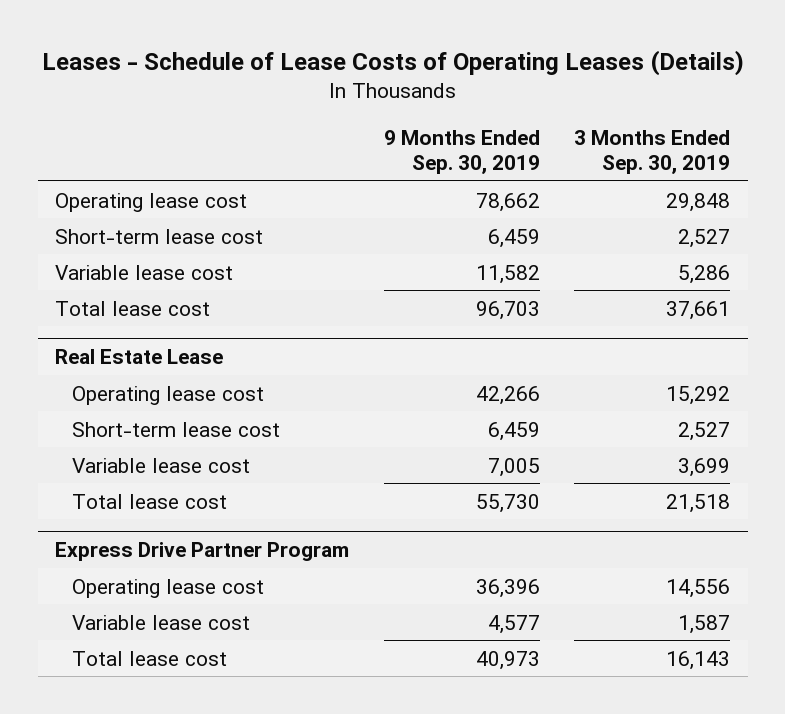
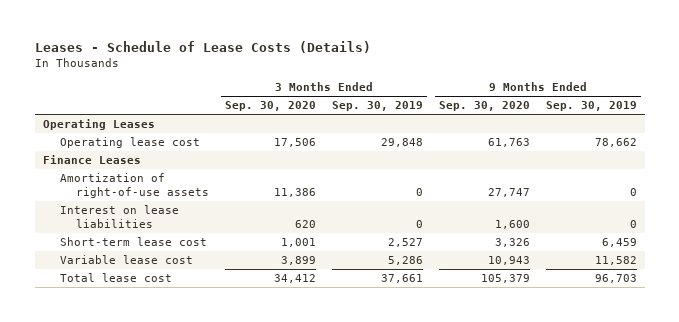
- Leases - Schedule of Lease Costs of Operating Leases (Details)
+ Leases - Schedule of Lease Costs (Details)
- | 9 Months Ended Sep. 30, 2019 | 3 Months Ended Sep. 30, 2019
+ | 3 Months Ended Sep. 30, 2020 | 3 Months Ended Sep. 30, 2019 | 9 Months Ended Sep. 30, 2020 | 9 Months Ended Sep. 30, 2019
+ Operating Leases
+ Finance Leases
+ Amortization of right-of-use assets | 11,386 | 0 | 27,747 | 0
+ Interest on lease liabilities | 620 | 0 | 1,600 | 0
- Real Estate Lease
- Operating lease cost | 42,266 | 15,292
- Short-term lease cost | 6,459 | 2,527
- Variable lease cost | 7,005 | 3,699
- Total lease cost | 55,730 | 21,518
- Express Drive Partner Program
- Operating lease cost | 36,396 | 14,556
- Variable lease cost | 4,577 | 1,587
- Total lease cost | 40,973 | 16,143

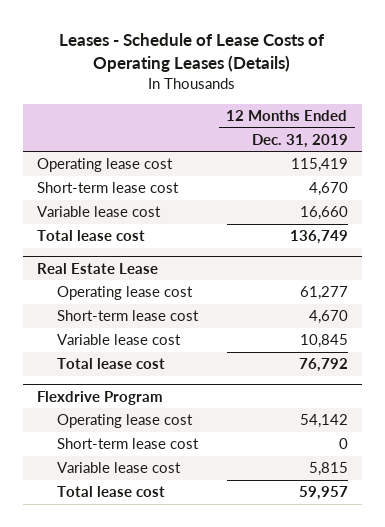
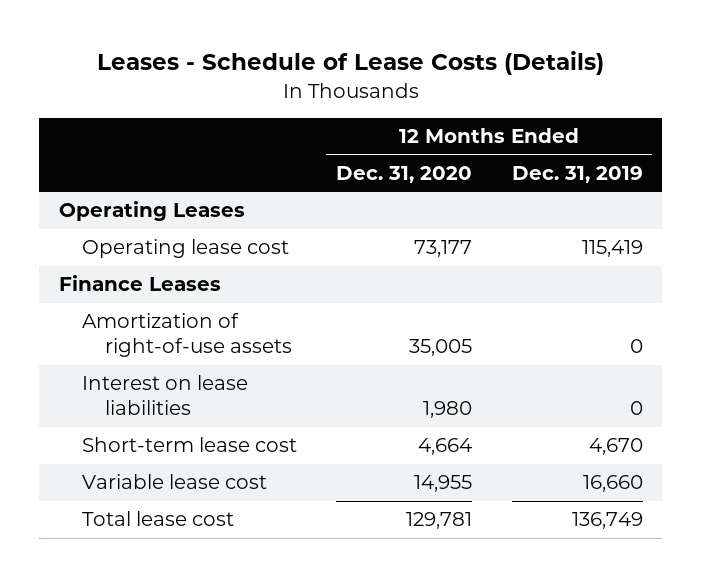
- Leases - Schedule of Lease Costs of Operating Leases (Details)
+ Leases - Schedule of Lease Costs (Details)
- | 12 Months Ended Dec. 31, 2019
+ | 12 Months Ended Dec. 31, 2020 | 12 Months Ended Dec. 31, 2019
+ Operating Leases
+ Finance Leases
+ Amortization of right-of-use assets | 35,005 | 0
+ Interest on lease liabilities | 1,980 | 0
- Real Estate Lease
- Operating lease cost | 61,277
- Short-term lease cost | 4,670
- Variable lease cost | 10,845
- Total lease cost | 76,792
- Flexdrive Program
- Operating lease cost | 54,142
- Short-term lease cost | 0
- Variable lease cost | 5,815
- Total lease cost | 59,957

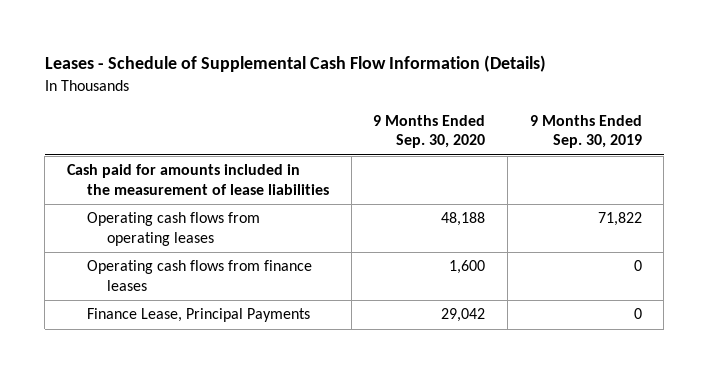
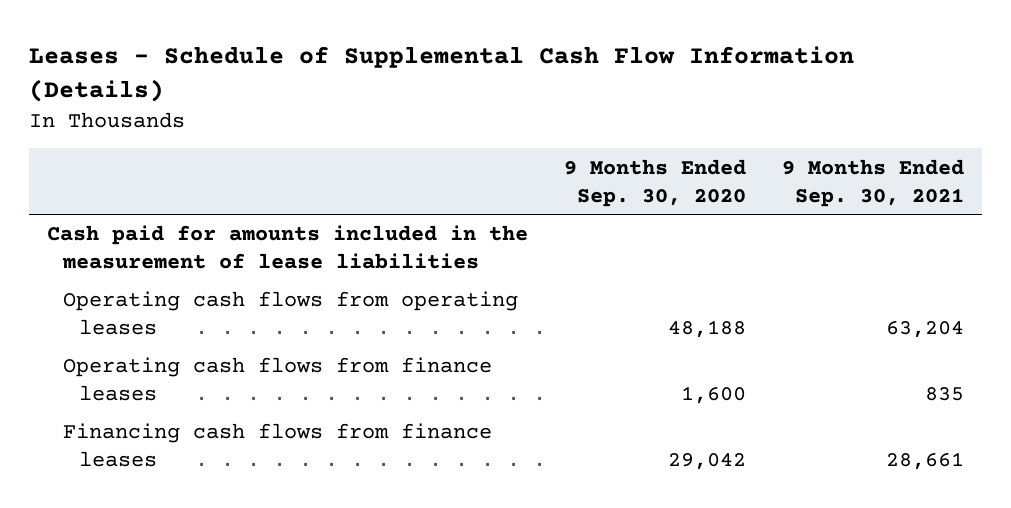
- | 9 Months Ended Sep. 30, 2020 | 9 Months Ended Sep. 30, 2019
+ | 9 Months Ended Sep. 30, 2020 | 9 Months Ended Sep. 30, 2021
- Finance Lease, Principal Payments | 29,042 | 0
+ Financing cash flows from finance leases | 29,042 | 28,661

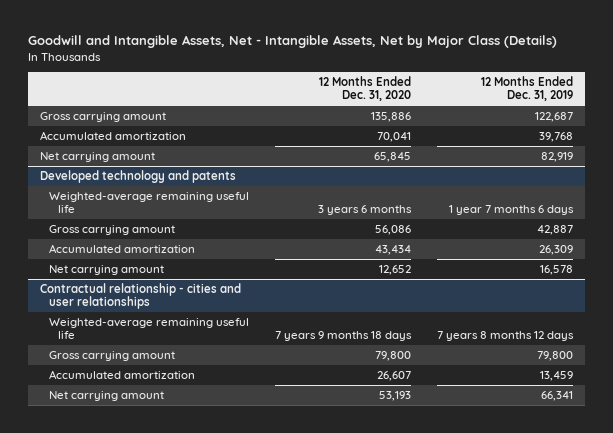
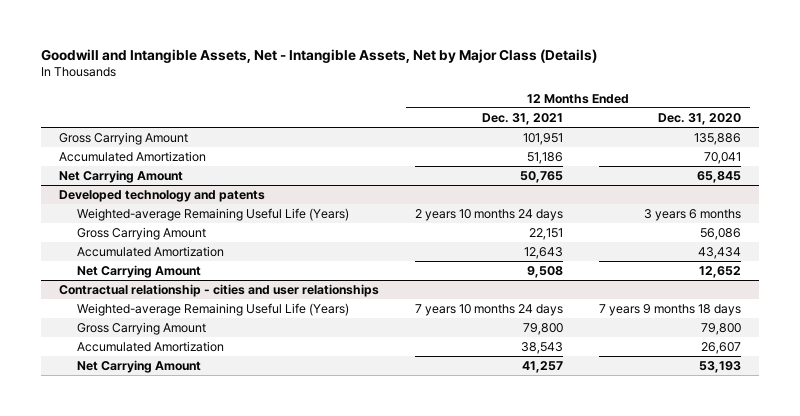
- | 12 Months Ended Dec. 31, 2020 | 12 Months Ended Dec. 31, 2019
+ | 12 Months Ended Dec. 31, 2021 | 12 Months Ended Dec. 31, 2020
- Gross carrying amount | 135,886 | 122,687
- Accumulated amortization | 70,041 | 39,768
- Net carrying amount | 65,845 | 82,919
+ Gross Carrying Amount | 101,951 | 135,886
+ Accumulated Amortization | 51,186 | 70,041
+ Net Carrying Amount | 50,765 | 65,845
@ Developed technology and patents
- Weighted-average remaining useful life | 3 years 6 months | 1 year 7 months 6 days
- Gross carrying amount | 56,086 | 42,887
- Accumulated amortization | 43,434 | 26,309
- Net carrying amount | 12,652 | 16,578
+ Weighted-average Remaining Useful Life (Years) | 2 years 10 months 24 days | 3 years 6 months
+ Gross Carrying Amount | 22,151 | 56,086
+ Accumulated Amortization | 12,643 | 43,434
+ Net Carrying Amount | 9,508 | 12,652
@ Contractual relationship - cities and user relationships
- Weighted-average remaining useful life | 7 years 9 months 18 days | 7 years 8 months 12 days
- Gross carrying amount | 79,800 | 79,800
- Accumulated amortization | 26,607 | 13,459
- Net carrying amount | 53,193 | 66,341
+ Weighted-average Remaining Useful Life (Years) | 7 years 10 months 24 days | 7 years 9 months 18 days
+ Gross Carrying Amount | 79,800 | 79,800
+ Accumulated Amortization | 38,543 | 26,607
+ Net Carrying Amount | 41,257 | 53,193

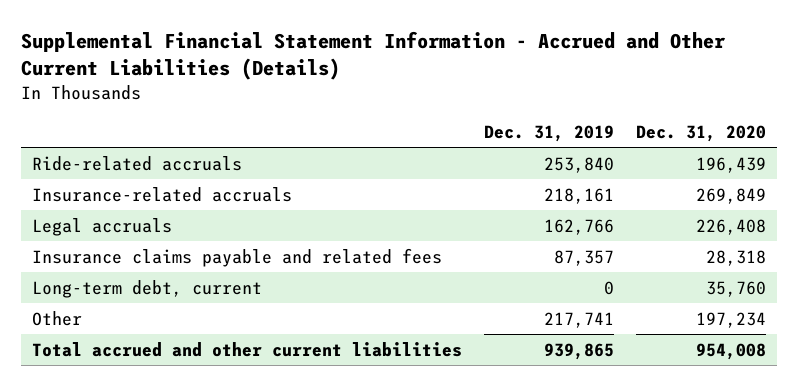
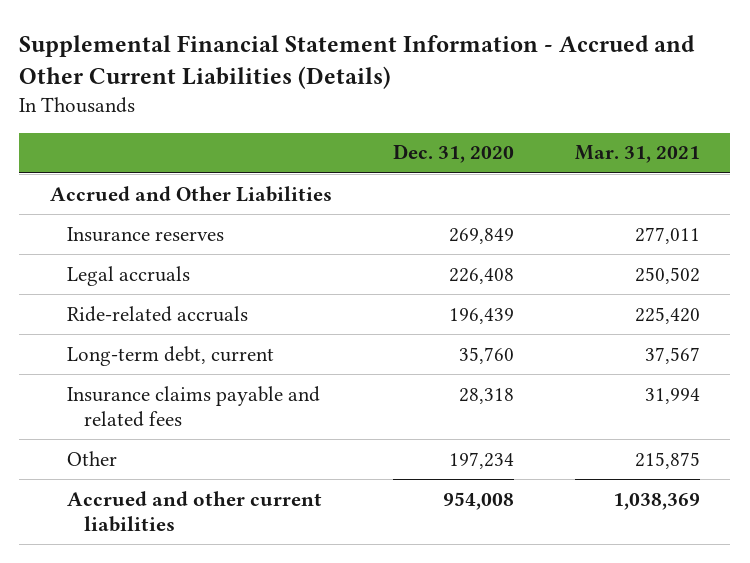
- | Dec. 31, 2019 | Dec. 31, 2020
+ | Dec. 31, 2020 | Mar. 31, 2021
- Insurance-related accruals | 218,161 | 269,849
+ Accrued and Other Liabilities
+ Insurance reserves | 269,849 | 277,011
moved down: Ride-related accruals | 196,439 | 225,420
moved down: Insurance claims payable and related fees | 28,318 | 31,994
- Total accrued and other current liabilities | 939,865 | 954,008
+ Accrued and other current liabilities | 954,008 | 1,038,369

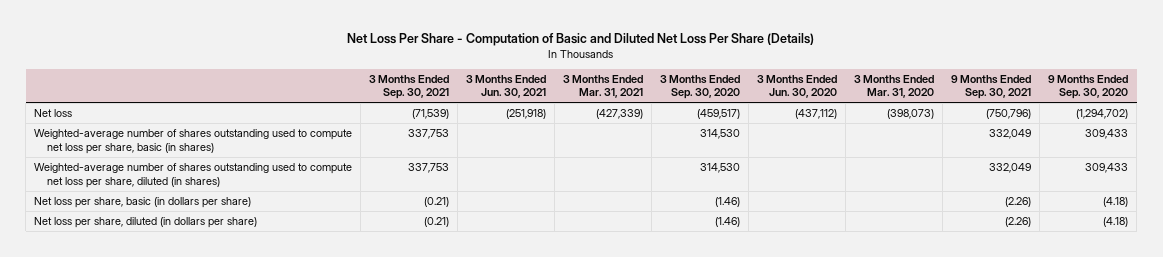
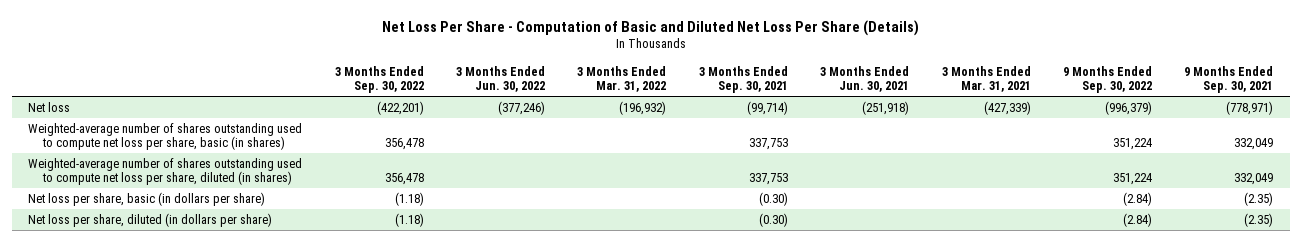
- | 3 Months Ended Sep. 30, 2021 | 3 Months Ended Jun. 30, 2021 | 3 Months Ended Mar. 31, 2021 | 3 Months Ended Sep. 30, 2020 | 3 Months Ended Jun. 30, 2020 | 3 Months Ended Mar. 31, 2020 | 9 Months Ended Sep. 30, 2021 | 9 Months Ended Sep. 30, 2020
+ | 3 Months Ended Sep. 30, 2022 | 3 Months Ended Jun. 30, 2022 | 3 Months Ended Mar. 31, 2022 | 3 Months Ended Sep. 30, 2021 | 3 Months Ended Jun. 30, 2021 | 3 Months Ended Mar. 31, 2021 | 9 Months Ended Sep. 30, 2022 | 9 Months Ended Sep. 30, 2021
- Net loss | (71,539) | (251,918) | (427,339) | (459,517) | (437,112) | (398,073) | (750,796) | (1,294,702)
+ Net loss | (422,201) | (377,246) | (196,932) | (99,714) | (251,918) | (427,339) | (996,379) | (778,971)
- Net loss per share, basic (in dollars per share) | (0.21) | | | (1.46) | | | (2.26) | (4.18)
- Net loss per share, diluted (in dollars per share) | (0.21) | | | (1.46) | | | (2.26) | (4.18)
+ Net loss per share, basic (in dollars per share) | (1.18) | | | (0.30) | | | (2.84) | (2.35)
+ Net loss per share, diluted (in dollars per share) | (1.18) | | | (0.30) | | | (2.84) | (2.35)

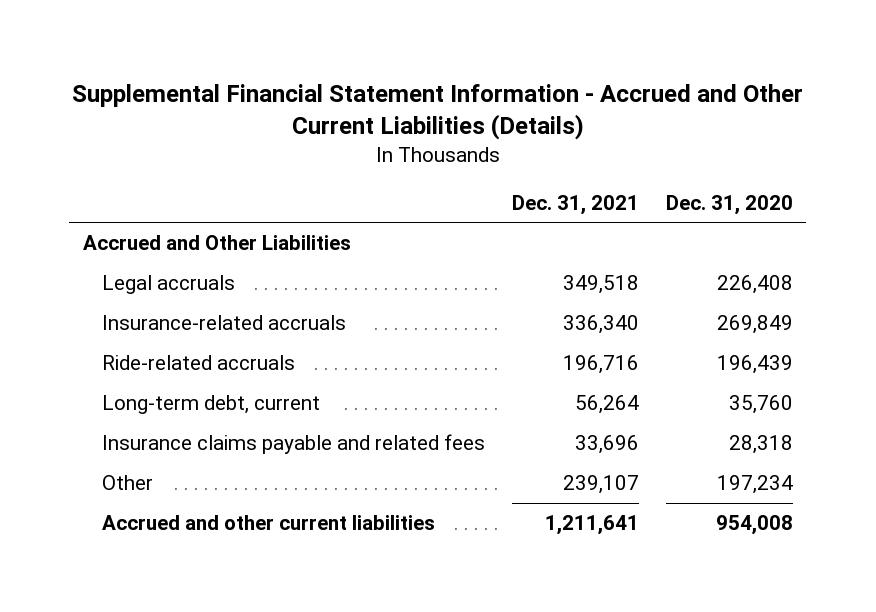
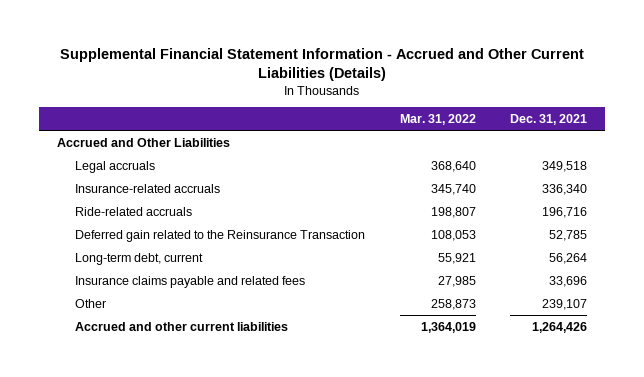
- | Dec. 31, 2021 | Dec. 31, 2020
+ | Mar. 31, 2022 | Dec. 31, 2021
+ Deferred gain related to the Reinsurance Transaction | 108,053 | 52,785
- Accrued and other current liabilities | 1,211,641 | 954,008
+ Accrued and other current liabilities | 1,364,019 | 1,264,426

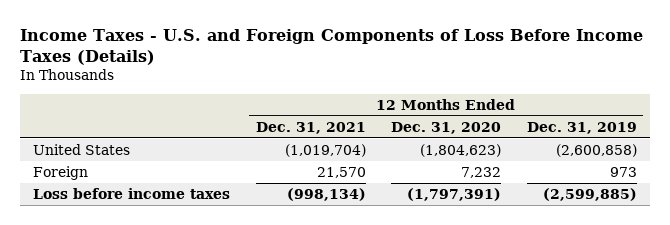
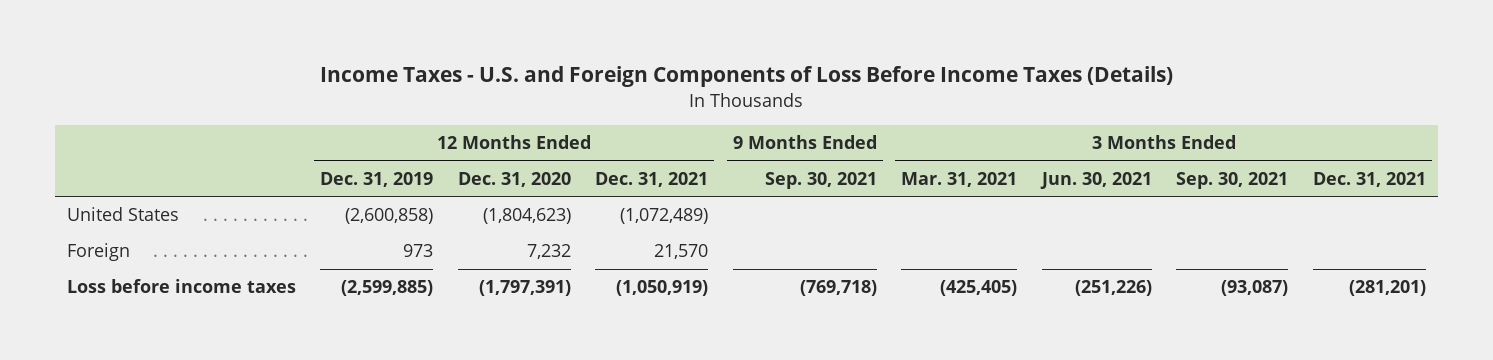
- | 12 Months Ended Dec. 31, 2021 | 12 Months Ended Dec. 31, 2020 | 12 Months Ended Dec. 31, 2019
+ | 12 Months Ended Dec. 31, 2019 | 12 Months Ended Dec. 31, 2020 | 12 Months Ended Dec. 31, 2021 | 9 Months Ended Sep. 30, 2021 | 3 Months Ended Mar. 31, 2021 | 3 Months Ended Jun. 30, 2021 | 3 Months Ended Sep. 30, 2021 | 3 Months Ended Dec. 31, 2021
- United States | (1,019,704) | (1,804,623) | (2,600,858)
+ United States | (2,600,858) | (1,804,623) | (1,072,489) | | | | |
- Loss before income taxes | (998,134) | (1,797,391) | (2,599,885)
+ Loss before income taxes | (2,599,885) | (1,797,391) | (1,050,919) | (769,718) | (425,405) | (251,226) | (93,087) | (281,201)

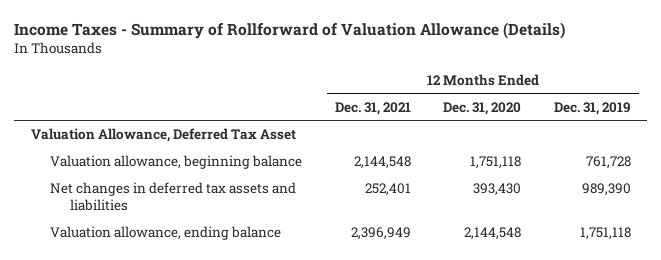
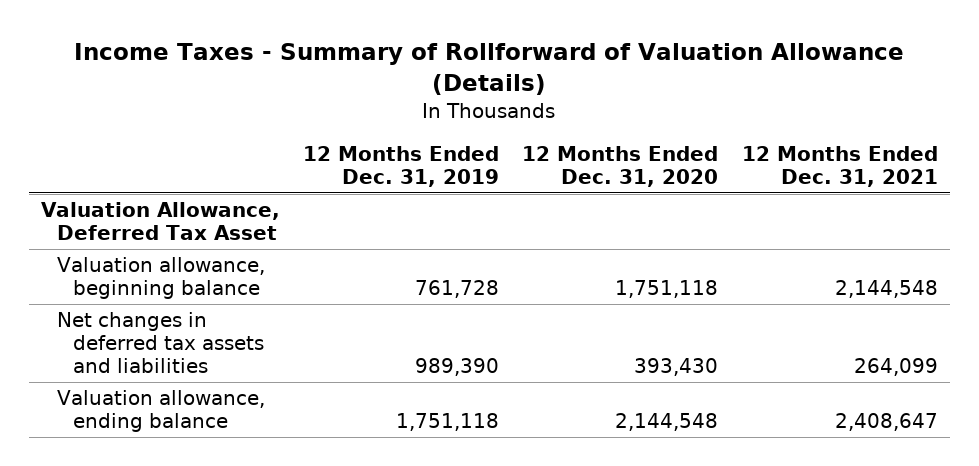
- | 12 Months Ended Dec. 31, 2021 | 12 Months Ended Dec. 31, 2020 | 12 Months Ended Dec. 31, 2019
+ | 12 Months Ended Dec. 31, 2019 | 12 Months Ended Dec. 31, 2020 | 12 Months Ended Dec. 31, 2021
- Net changes in deferred tax assets and liabilities | 252,401 | 393,430 | 989,390
- Valuation allowance, ending balance | 2,396,949 | 2,144,548 | 1,751,118
+ Net changes in deferred tax assets and liabilities | 989,390 | 393,430 | 264,099
+ Valuation allowance, ending balance | 1,751,118 | 2,144,548 | 2,408,647

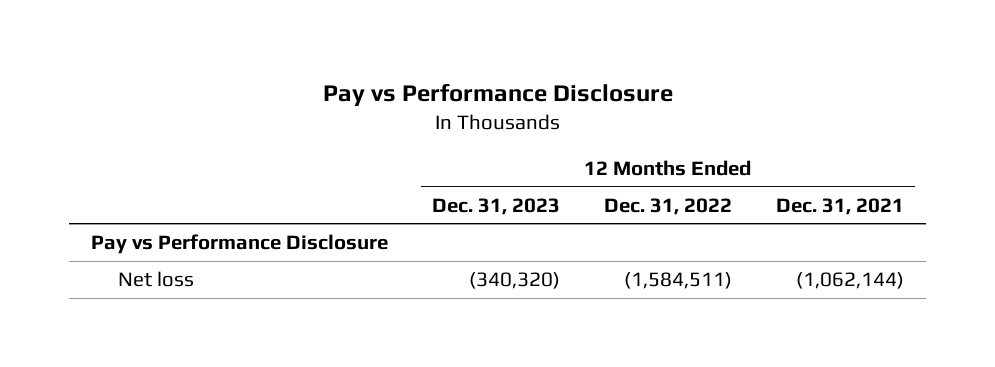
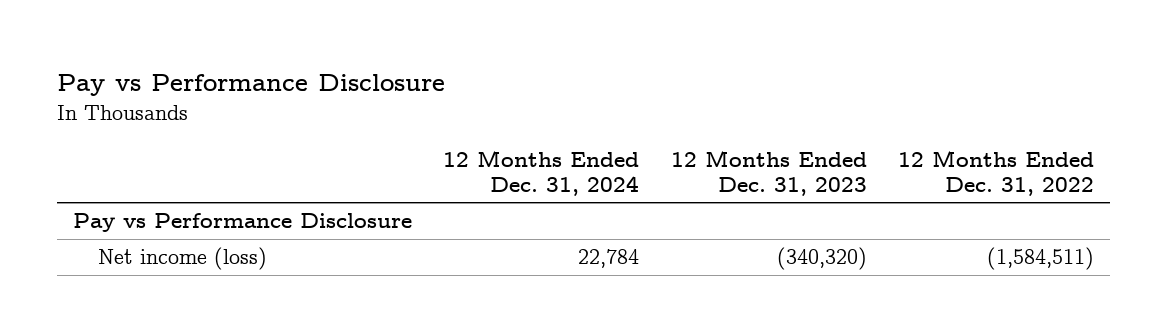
- | 12 Months Ended Dec. 31, 2023 | 12 Months Ended Dec. 31, 2022 | 12 Months Ended Dec. 31, 2021
+ | 12 Months Ended Dec. 31, 2024 | 12 Months Ended Dec. 31, 2023 | 12 Months Ended Dec. 31, 2022
- Net loss | (340,320) | (1,584,511) | (1,062,144)
+ Net income (loss) | 22,784 | (340,320) | (1,584,511)

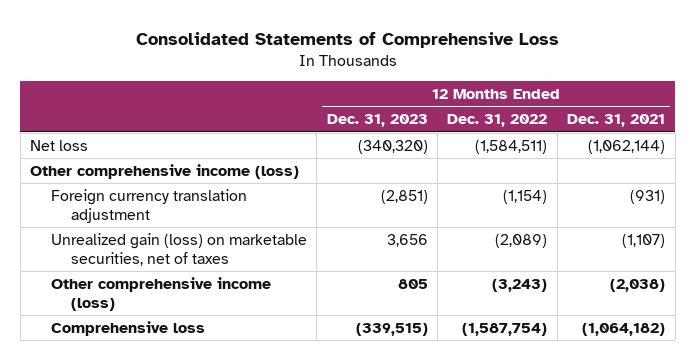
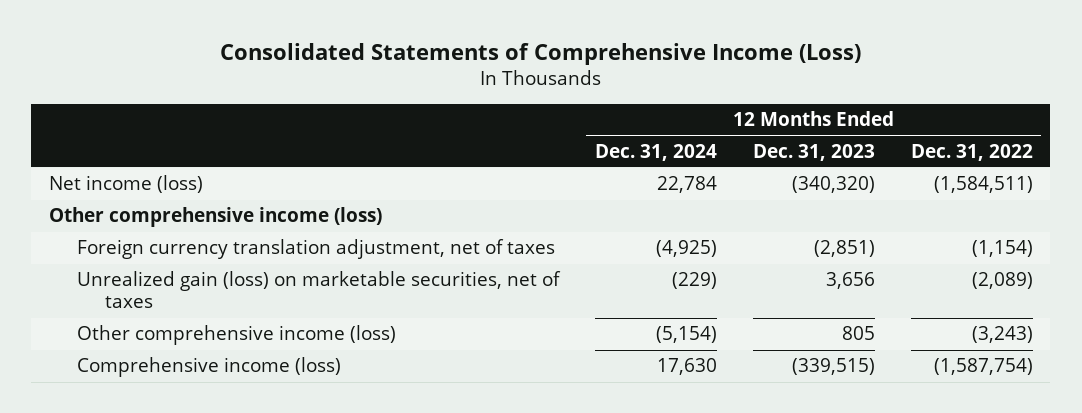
- Consolidated Statements of Comprehensive Loss
+ Consolidated Statements of Comprehensive Income (Loss)
- | 12 Months Ended Dec. 31, 2023 | 12 Months Ended Dec. 31, 2022 | 12 Months Ended Dec. 31, 2021
+ | 12 Months Ended Dec. 31, 2024 | 12 Months Ended Dec. 31, 2023 | 12 Months Ended Dec. 31, 2022
- Net loss | (340,320) | (1,584,511) | (1,062,144)
+ Net income (loss) | 22,784 | (340,320) | (1,584,511)
- Foreign currency translation adjustment | (2,851) | (1,154) | (931)
+ Foreign currency translation adjustment, net of taxes | (4,925) | (2,851) | (1,154)
- Comprehensive loss | (339,515) | (1,587,754) | (1,064,182)
+ Comprehensive income (loss) | 17,630 | (339,515) | (1,587,754)

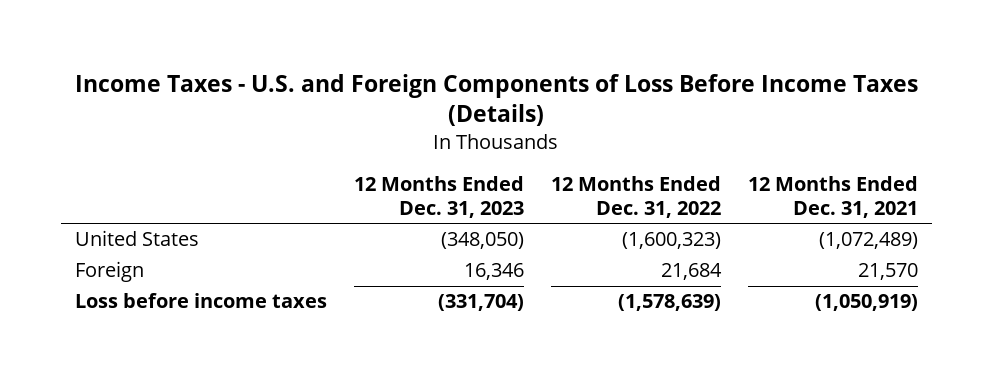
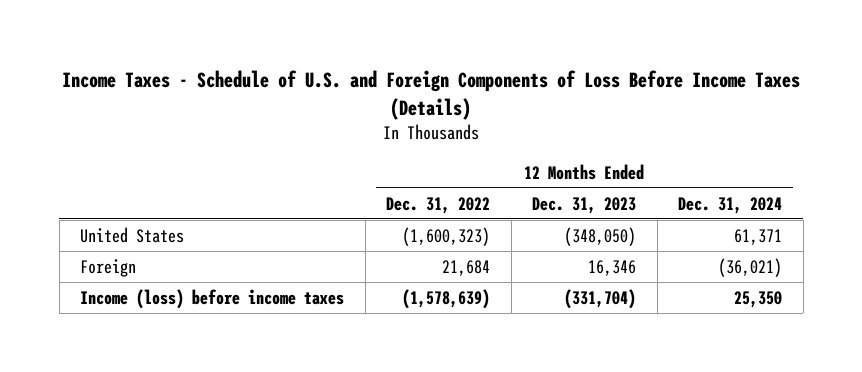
- Income Taxes - U.S. and Foreign Components of Loss Before Income Taxes (Details)
+ Income Taxes - Schedule of U.S. and Foreign Components of Loss Before Income Taxes (Details)
- | 12 Months Ended Dec. 31, 2023 | 12 Months Ended Dec. 31, 2022 | 12 Months Ended Dec. 31, 2021
+ | 12 Months Ended Dec. 31, 2022 | 12 Months Ended Dec. 31, 2023 | 12 Months Ended Dec. 31, 2024
- Loss before income taxes | (331,704) | (1,578,639) | (1,050,919)
+ Income (loss) before income taxes | (1,578,639) | (331,704) | 25,350

